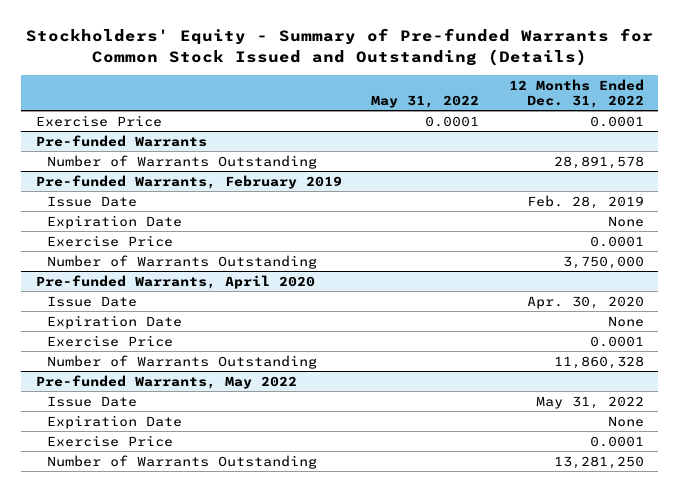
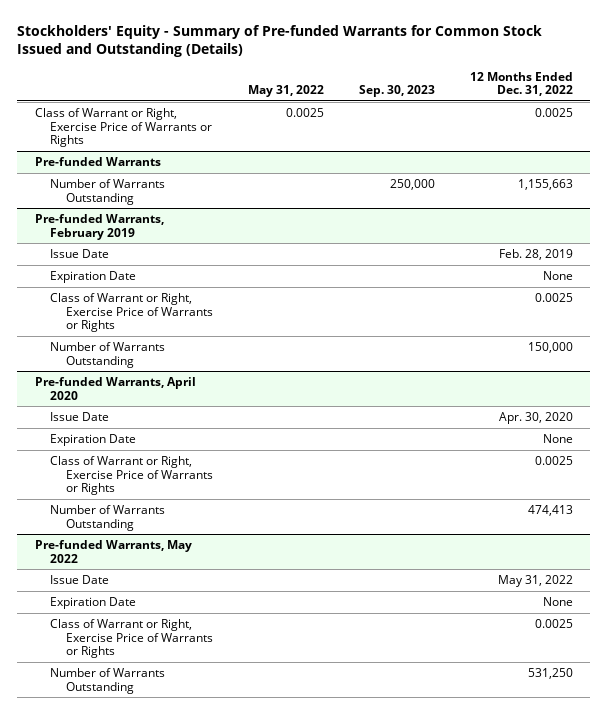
- | May 31, 2022 | 12 Months Ended Dec. 31, 2022
+ | May 31, 2022 | Sep. 30, 2023 | 12 Months Ended Dec. 31, 2022
- Exercise Price | 0.0001 | 0.0001
+ Class of Warrant or Right, Exercise Price of Warrants or Rights | 0.0025 | | 0.0025
@ Pre-funded Warrants
- Number of Warrants Outstanding | | 28,891,578
+ Number of Warrants Outstanding | | 250,000 | 1,155,663
@ Pre-funded Warrants, February 2019
- Exercise Price | | 0.0001
- Number of Warrants Outstanding | | 3,750,000
+ Class of Warrant or Right, Exercise Price of Warrants or Rights | | | 0.0025
+ Number of Warrants Outstanding | | | 150,000
@ Pre-funded Warrants, April 2020
- Exercise Price | | 0.0001
- Number of Warrants Outstanding | | 11,860,328
+ Class of Warrant or Right, Exercise Price of Warrants or Rights | | | 0.0025
+ Number of Warrants Outstanding | | | 474,413
@ Pre-funded Warrants, May 2022
- Exercise Price | | 0.0001
- Number of Warrants Outstanding | | 13,281,250
+ Class of Warrant or Right, Exercise Price of Warrants or Rights | | | 0.0025
+ Number of Warrants Outstanding | | | 531,250

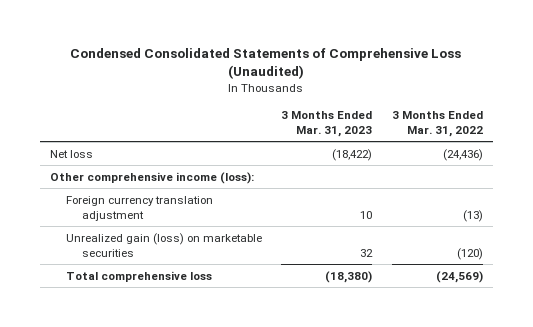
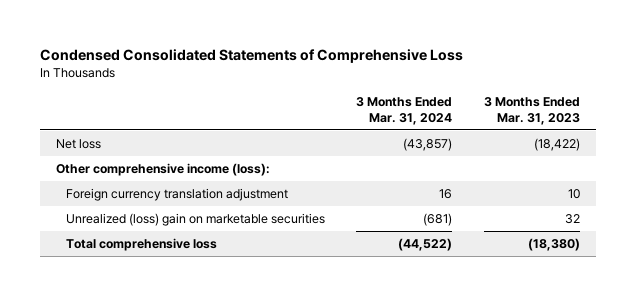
- Condensed Consolidated Statements of Comprehensive Loss (Unaudited)
+ Condensed Consolidated Statements of Comprehensive Loss
- | 3 Months Ended Mar. 31, 2023 | 3 Months Ended Mar. 31, 2022
+ | 3 Months Ended Mar. 31, 2024 | 3 Months Ended Mar. 31, 2023
- Unrealized gain (loss) on marketable securities | 32 | (120)
+ Unrealized (loss) gain on marketable securities | (681) | 32

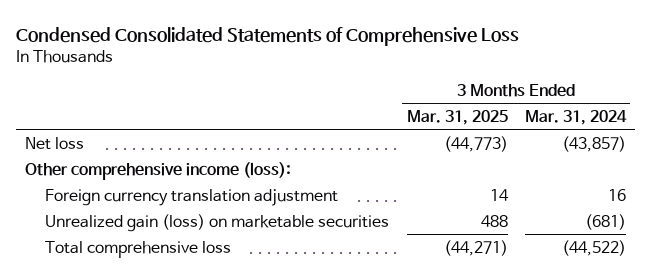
- | 3 Months Ended Mar. 31, 2024 | 3 Months Ended Mar. 31, 2023
+ | 3 Months Ended Mar. 31, 2025 | 3 Months Ended Mar. 31, 2024
- Unrealized (loss) gain on marketable securities | (681) | 32
+ Unrealized gain (loss) on marketable securities | 488 | (681)

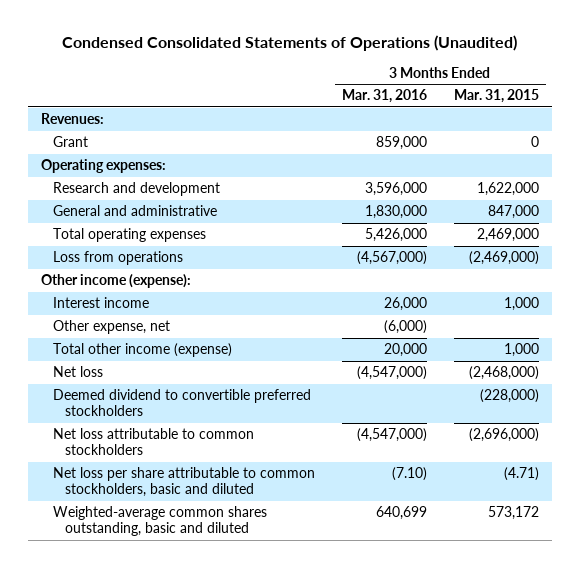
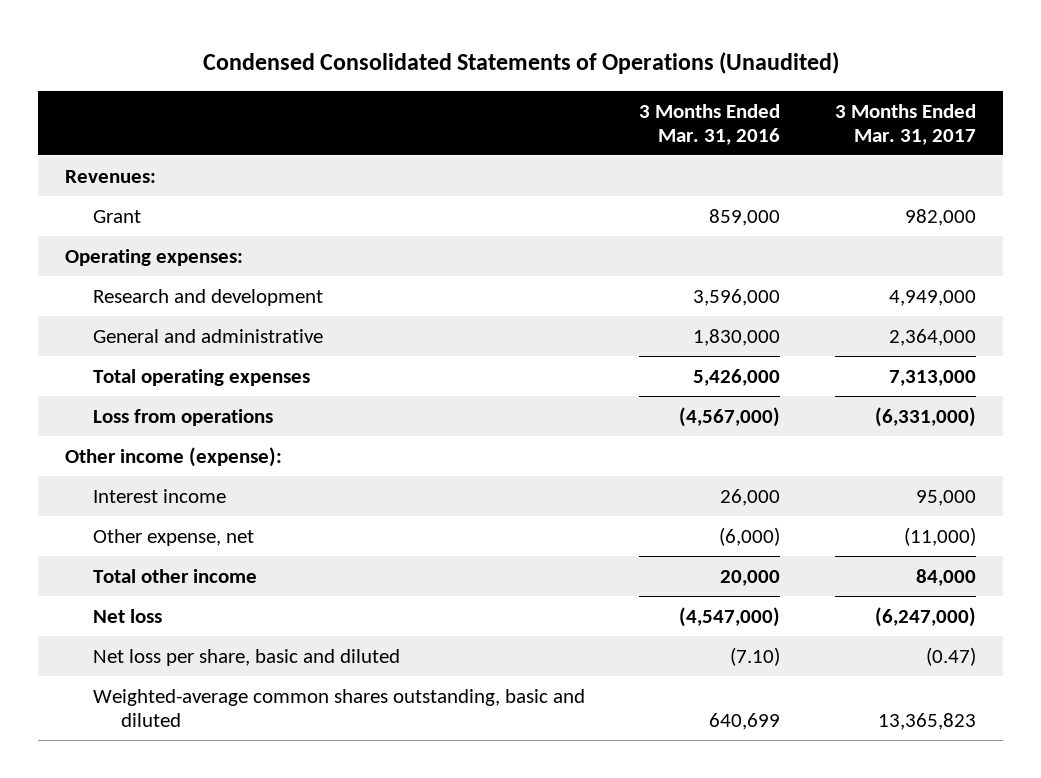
- | 3 Months Ended Mar. 31, 2016 | 3 Months Ended Mar. 31, 2015
+ | 3 Months Ended Mar. 31, 2016 | 3 Months Ended Mar. 31, 2017
- Total other income (expense) | 20,000 | 1,000
+ Total other income | 20,000 | 84,000
- Deemed dividend to convertible preferred stockholders | | (228,000)
- Net loss attributable to common stockholders | (4,547,000) | (2,696,000)
- Net loss per share attributable to common stockholders, basic and diluted | (7.10) | (4.71)
+ Net loss per share, basic and diluted | (7.10) | (0.47)

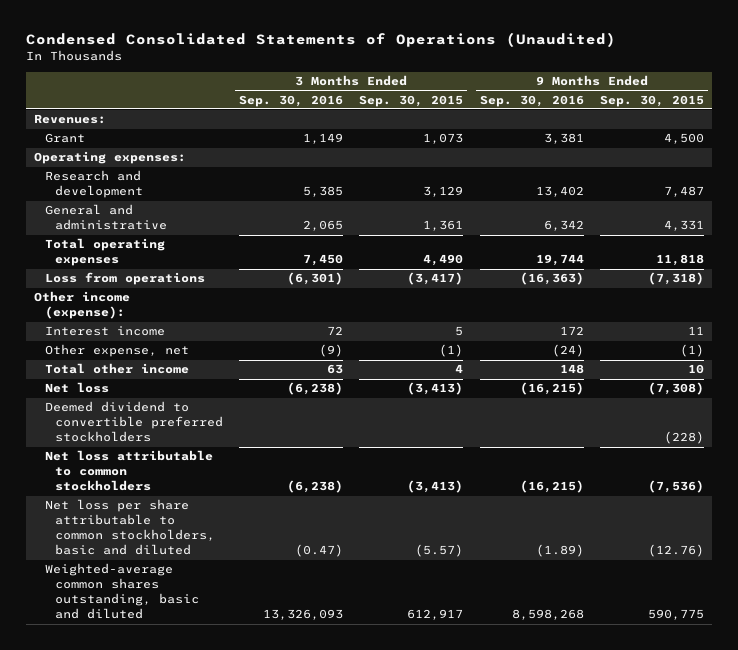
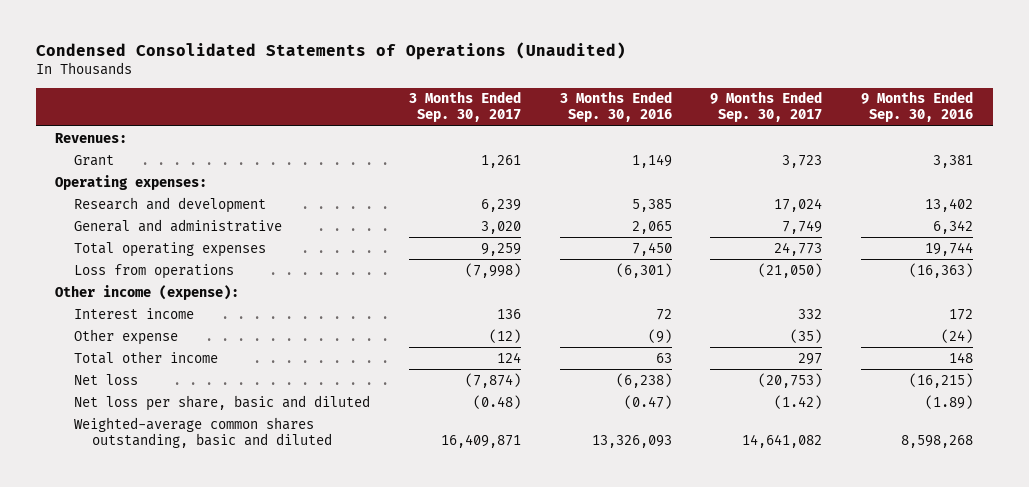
- | 3 Months Ended Sep. 30, 2016 | 3 Months Ended Sep. 30, 2015 | 9 Months Ended Sep. 30, 2016 | 9 Months Ended Sep. 30, 2015
+ | 3 Months Ended Sep. 30, 2017 | 3 Months Ended Sep. 30, 2016 | 9 Months Ended Sep. 30, 2017 | 9 Months Ended Sep. 30, 2016
- Other expense, net | (9) | (1) | (24) | (1)
+ Other expense | (12) | (9) | (35) | (24)
- Deemed dividend to convertible preferred stockholders | | | | (228)
- Net loss attributable to common stockholders | (6,238) | (3,413) | (16,215) | (7,536)
- Net loss per share attributable to common stockholders, basic and diluted | (0.47) | (5.57) | (1.89) | (12.76)
+ Net loss per share, basic and diluted | (0.48) | (0.47) | (1.42) | (1.89)

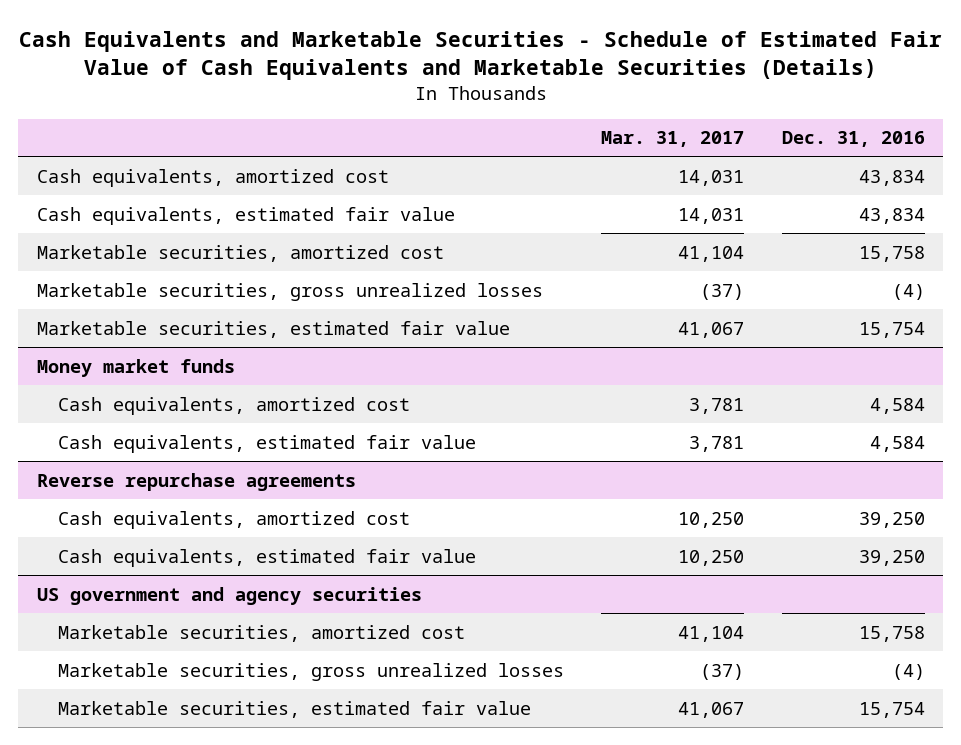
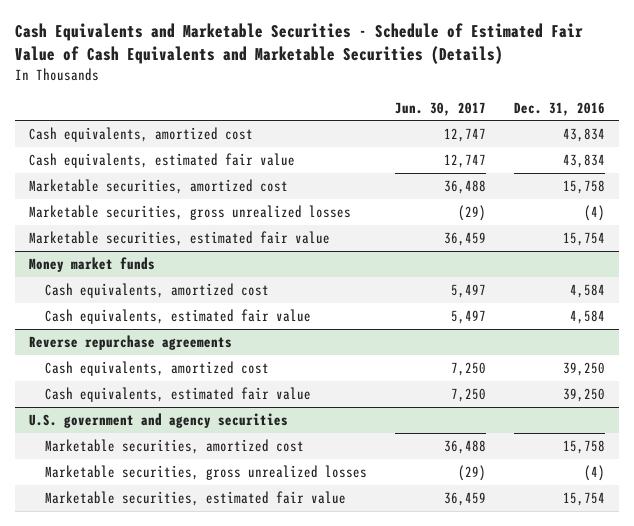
- | Mar. 31, 2017 | Dec. 31, 2016
+ | Jun. 30, 2017 | Dec. 31, 2016
- US government and agency securities
+ U.S. government and agency securities

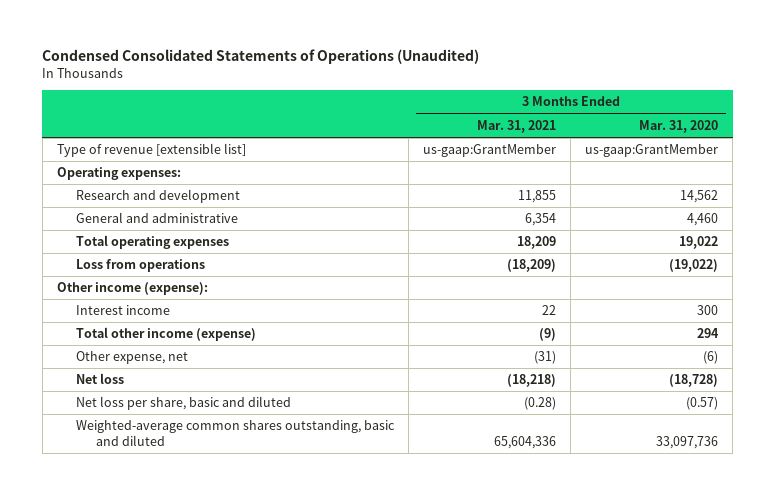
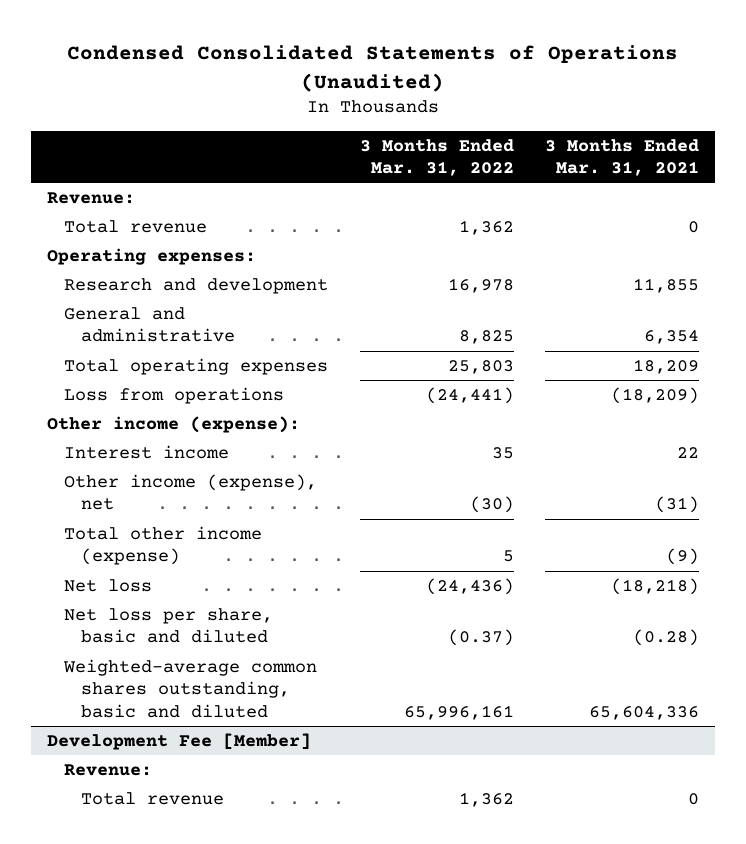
- | 3 Months Ended Mar. 31, 2021 | 3 Months Ended Mar. 31, 2020
+ | 3 Months Ended Mar. 31, 2022 | 3 Months Ended Mar. 31, 2021
- Type of revenue [extensible list] | us-gaap:GrantMember | us-gaap:GrantMember
+ Revenue:
+ Total revenue | 1,362 | 0
+ Other income (expense), net | (30) | (31)
- Other expense, net | (31) | (6)
+ Development Fee [Member]
+ Revenue:
+ Total revenue | 1,362 | 0

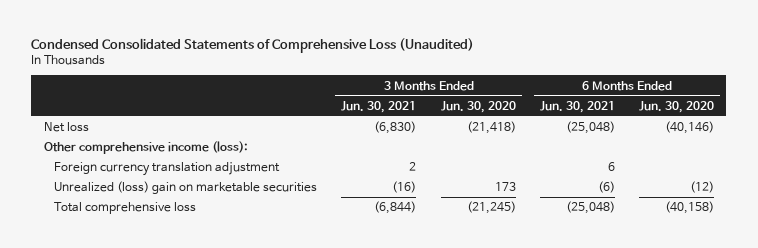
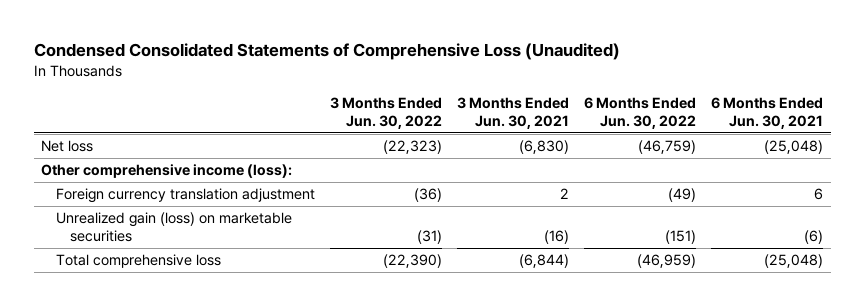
- | 3 Months Ended Jun. 30, 2021 | 3 Months Ended Jun. 30, 2020 | 6 Months Ended Jun. 30, 2021 | 6 Months Ended Jun. 30, 2020
+ | 3 Months Ended Jun. 30, 2022 | 3 Months Ended Jun. 30, 2021 | 6 Months Ended Jun. 30, 2022 | 6 Months Ended Jun. 30, 2021
- Unrealized (loss) gain on marketable securities | (16) | 173 | (6) | (12)
+ Unrealized gain (loss) on marketable securities | (31) | (16) | (151) | (6)

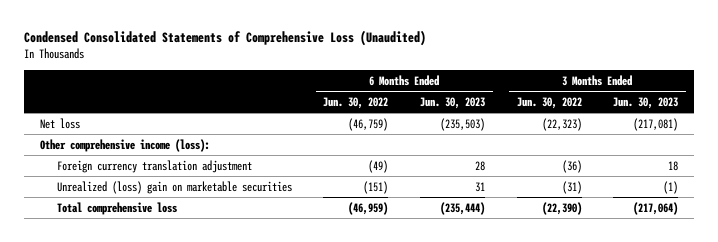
- | 3 Months Ended Jun. 30, 2022 | 3 Months Ended Jun. 30, 2021 | 6 Months Ended Jun. 30, 2022 | 6 Months Ended Jun. 30, 2021
+ | 6 Months Ended Jun. 30, 2022 | 6 Months Ended Jun. 30, 2023 | 3 Months Ended Jun. 30, 2022 | 3 Months Ended Jun. 30, 2023
- Unrealized gain (loss) on marketable securities | (31) | (16) | (151) | (6)
+ Unrealized (loss) gain on marketable securities | (151) | 31 | (31) | (1)

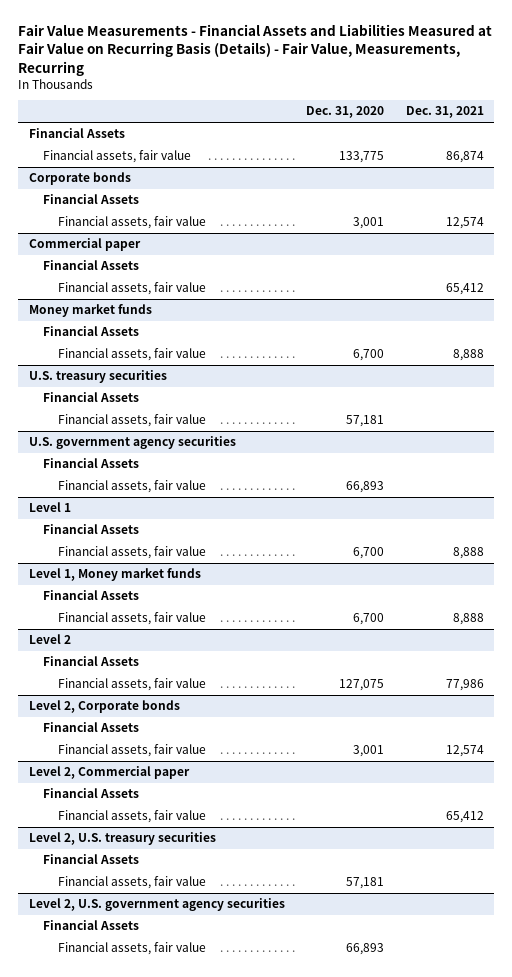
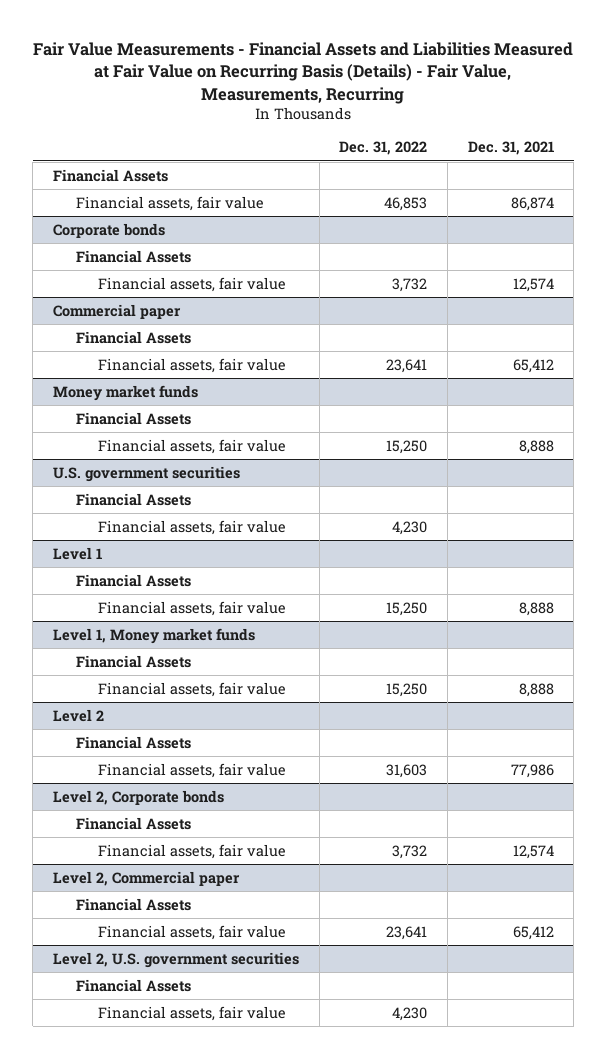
- | Dec. 31, 2020 | Dec. 31, 2021
+ | Dec. 31, 2022 | Dec. 31, 2021
- U.S. treasury securities
- Financial Assets
- Financial assets, fair value | 57,181 |
- U.S. government agency securities
+ U.S. government securities
- Level 2, U.S. treasury securities
- Financial Assets
- Financial assets, fair value | 57,181 |
- Level 2, U.S. government agency securities
+ Level 2, U.S. government securities

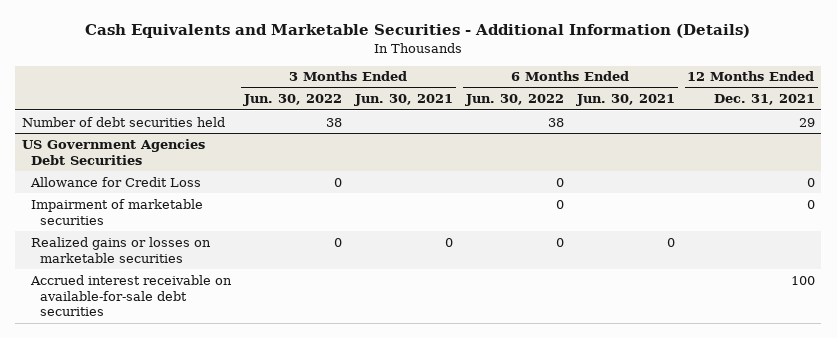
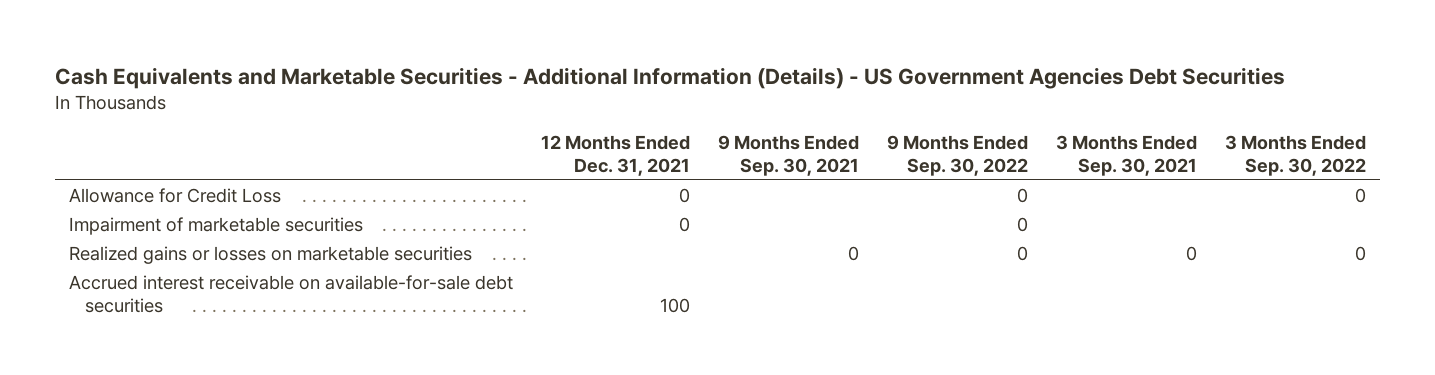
- Cash Equivalents and Marketable Securities - Additional Information (Details)
+ Cash Equivalents and Marketable Securities - Additional Information (Details) - US Government Agencies Debt Securities
- | 3 Months Ended Jun. 30, 2022 | 3 Months Ended Jun. 30, 2021 | 6 Months Ended Jun. 30, 2022 | 6 Months Ended Jun. 30, 2021 | 12 Months Ended Dec. 31, 2021
+ | 12 Months Ended Dec. 31, 2021 | 9 Months Ended Sep. 30, 2021 | 9 Months Ended Sep. 30, 2022 | 3 Months Ended Sep. 30, 2021 | 3 Months Ended Sep. 30, 2022
- Number of debt securities held | 38 | | 38 | | 29
- US Government Agencies Debt Securities

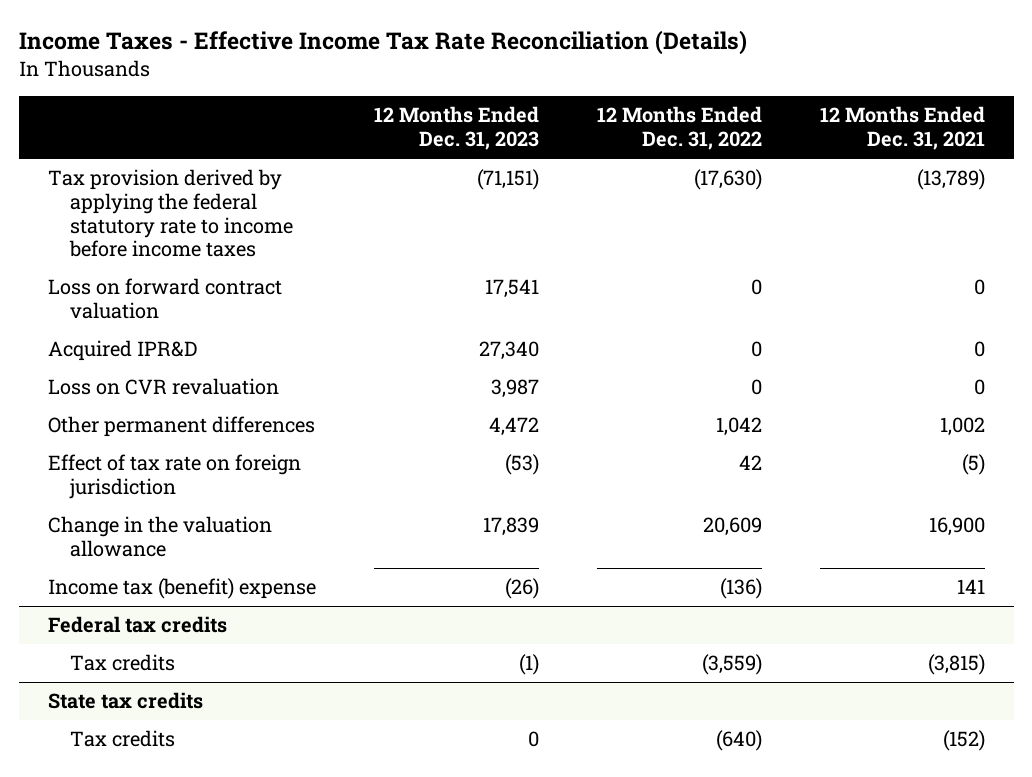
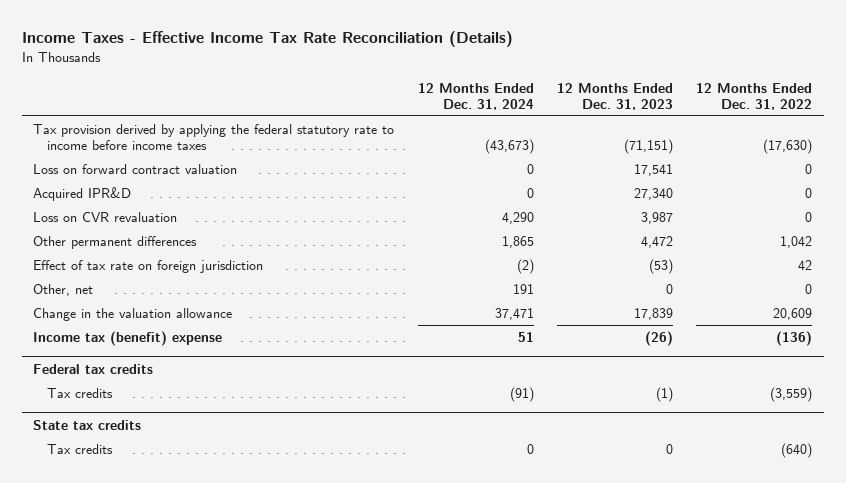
- | 12 Months Ended Dec. 31, 2023 | 12 Months Ended Dec. 31, 2022 | 12 Months Ended Dec. 31, 2021
+ | 12 Months Ended Dec. 31, 2024 | 12 Months Ended Dec. 31, 2023 | 12 Months Ended Dec. 31, 2022
+ Other, net | 191 | 0 | 0

